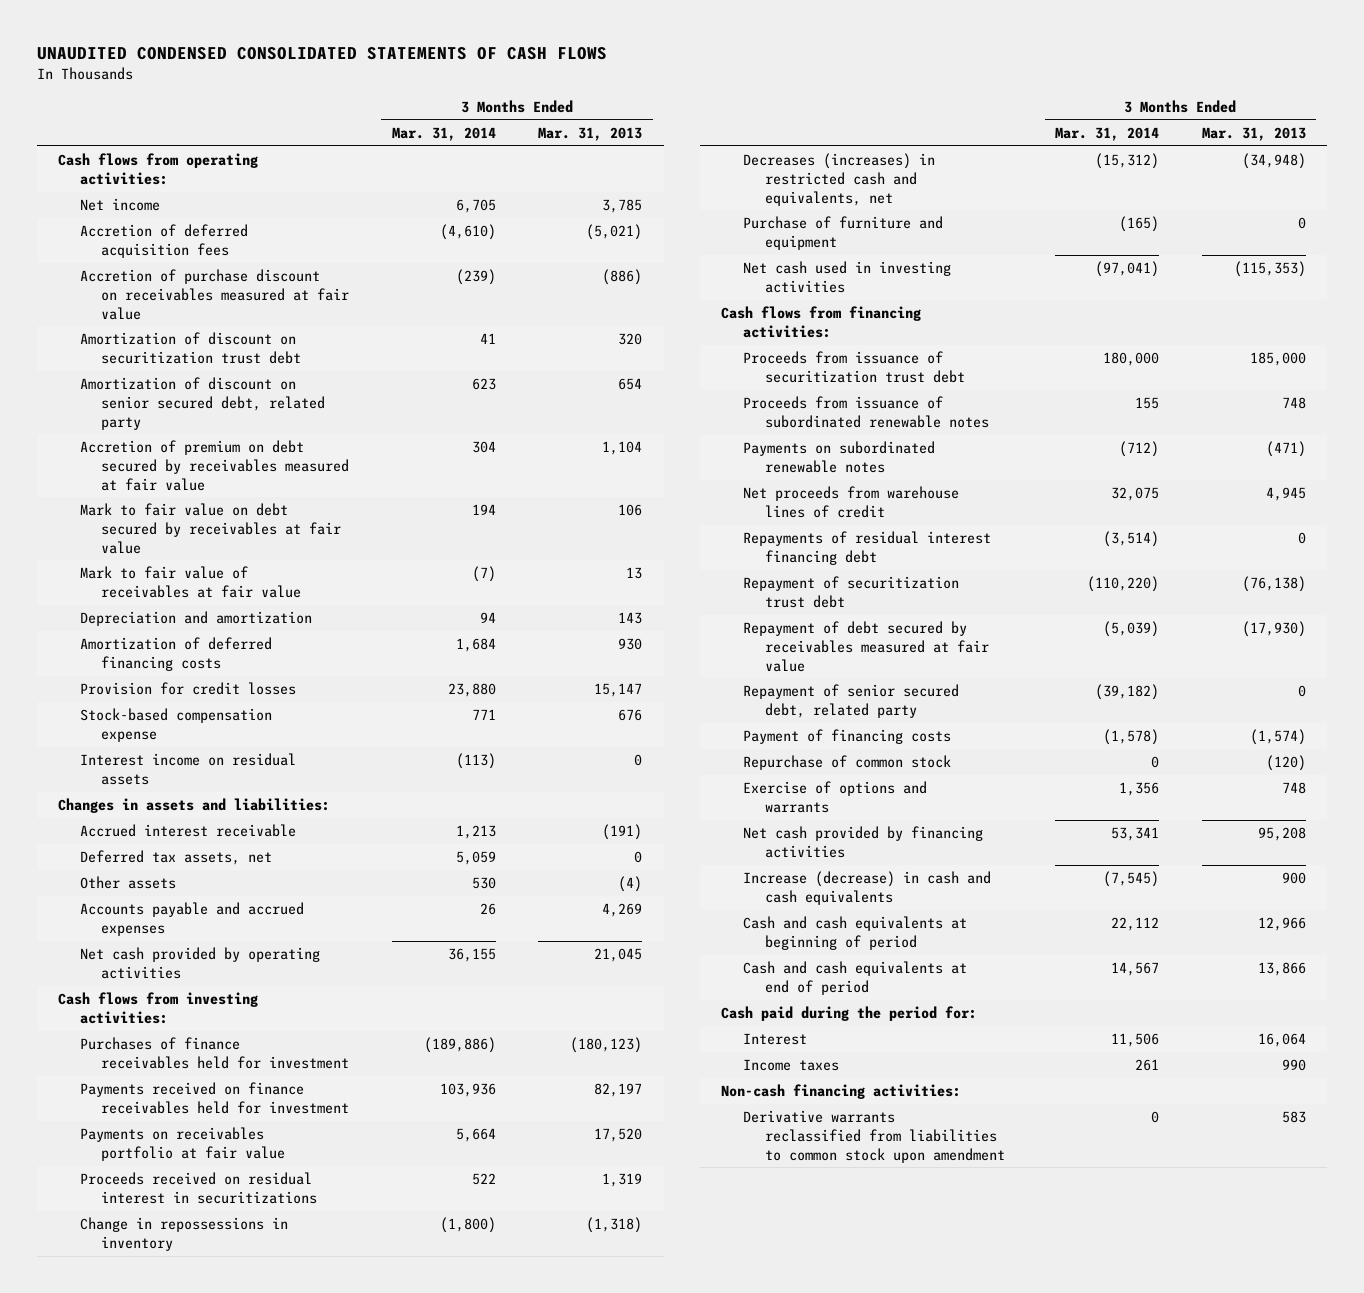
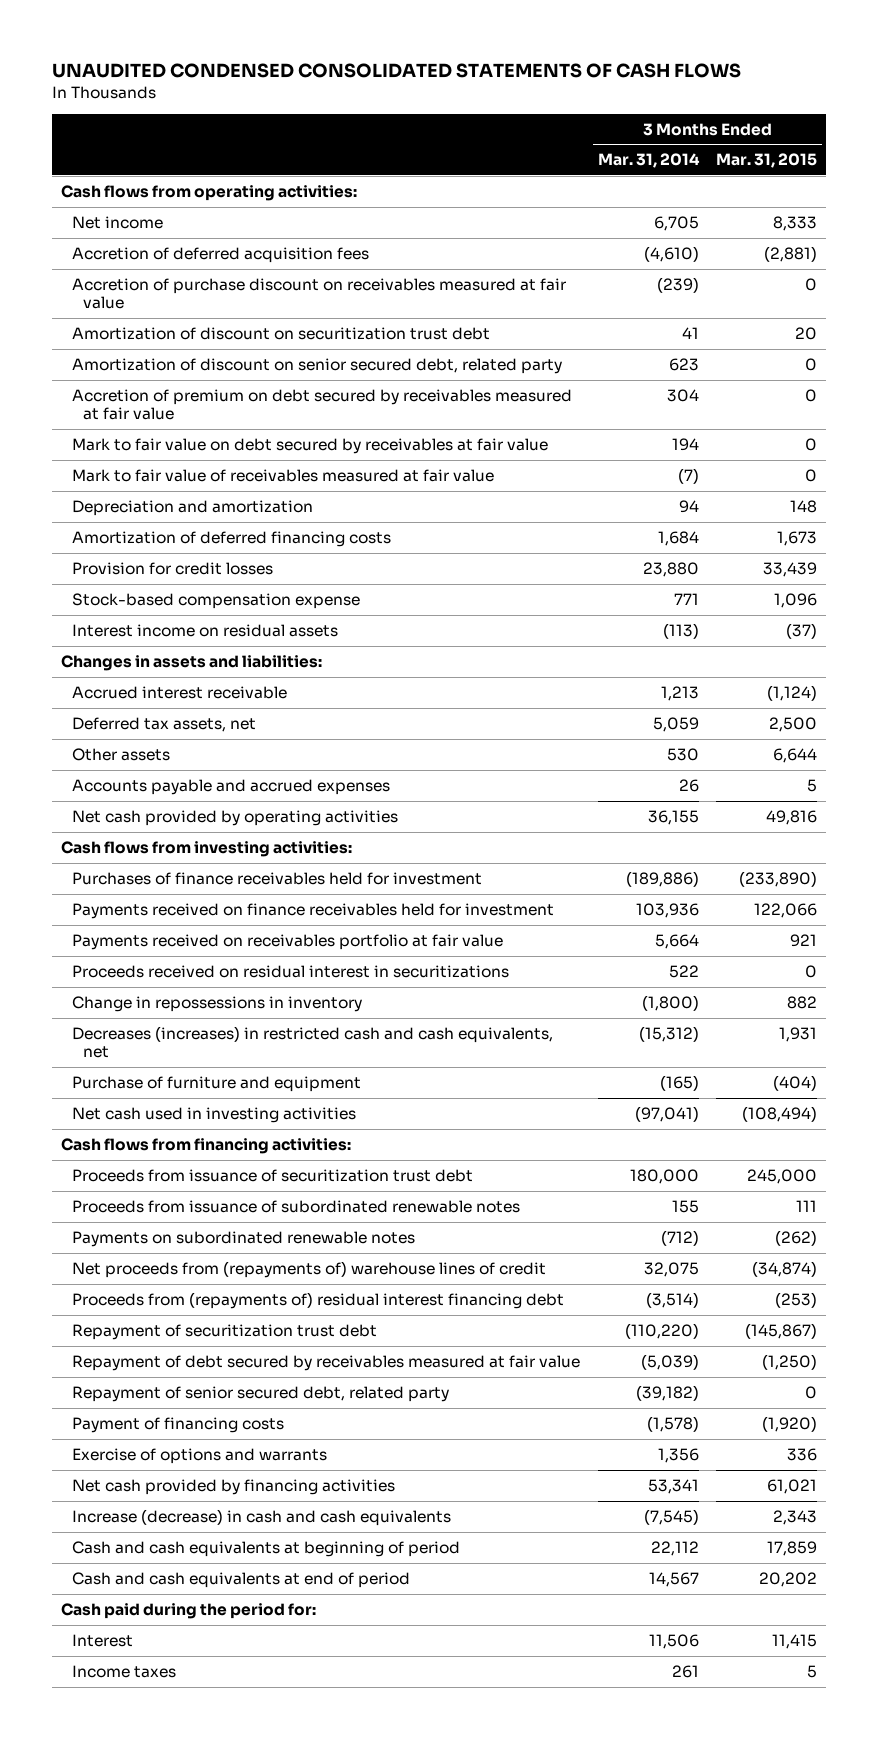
- | 3 Months Ended Mar. 31, 2014 | 3 Months Ended Mar. 31, 2013
+ | 3 Months Ended Mar. 31, 2014 | 3 Months Ended Mar. 31, 2015
- Mark to fair value of receivables at fair value | (7) | 13
+ Mark to fair value of receivables measured at fair value | (7) | 0
- Payments on receivables portfolio at fair value | 5,664 | 17,520
+ Payments received on receivables portfolio at fair value | 5,664 | 921
- Decreases (increases) in restricted cash and equivalents, net | (15,312) | (34,948)
+ Decreases (increases) in restricted cash and cash equivalents, net | (15,312) | 1,931
- Net proceeds from warehouse lines of credit | 32,075 | 4,945
- Repayments of residual interest financing debt | (3,514) | 0
+ Net proceeds from (repayments of) warehouse lines of credit | 32,075 | (34,874)
+ Proceeds from (repayments of) residual interest financing debt | (3,514) | (253)
- Repurchase of common stock | 0 | (120)
- Non-cash financing activities:
- Derivative warrants reclassified from liabilities to common stock upon amendment | 0 | 583

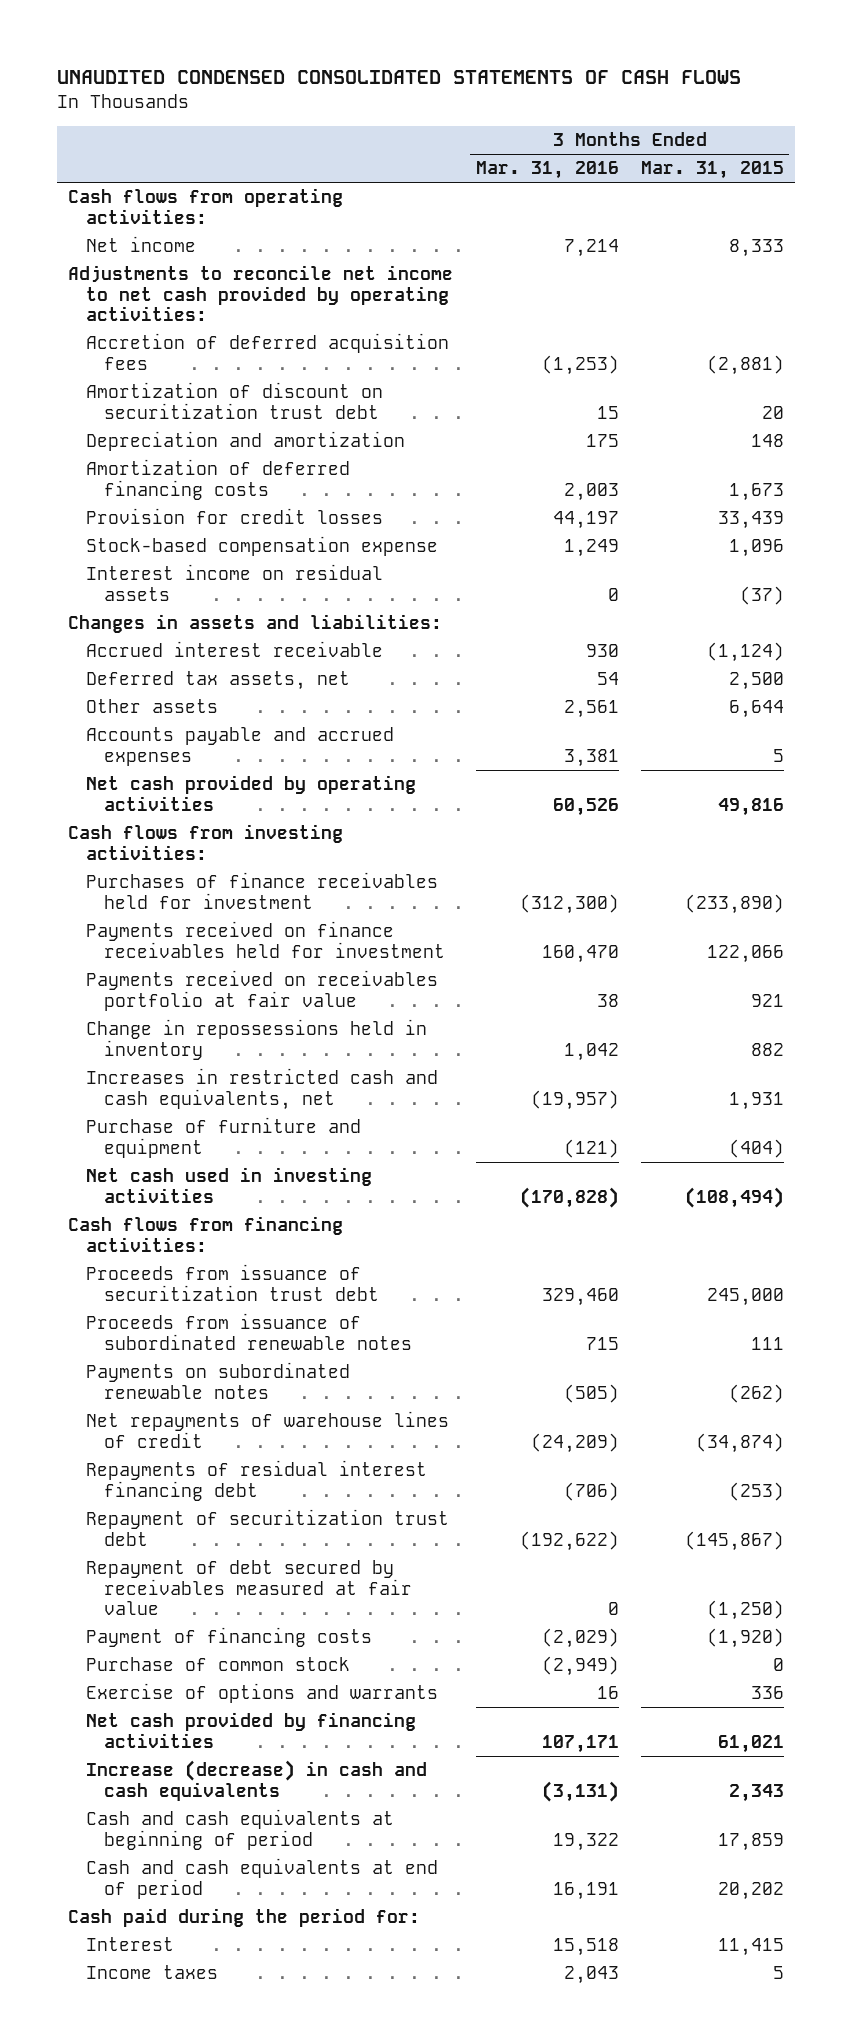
- | 3 Months Ended Mar. 31, 2014 | 3 Months Ended Mar. 31, 2015
+ | 3 Months Ended Mar. 31, 2016 | 3 Months Ended Mar. 31, 2015
+ Adjustments to reconcile net income to net cash provided by operating activities:
- Accretion of purchase discount on receivables measured at fair value | (239) | 0
- Amortization of discount on senior secured debt, related party | 623 | 0
- Accretion of premium on debt secured by receivables measured at fair value | 304 | 0
- Mark to fair value on debt secured by receivables at fair value | 194 | 0
- Mark to fair value of receivables measured at fair value | (7) | 0
- Proceeds received on residual interest in securitizations | 522 | 0
- Change in repossessions in inventory | (1,800) | 882
- Decreases (increases) in restricted cash and cash equivalents, net | (15,312) | 1,931
+ Change in repossessions held in inventory | 1,042 | 882
+ Increases in restricted cash and cash equivalents, net | (19,957) | 1,931
- Net proceeds from (repayments of) warehouse lines of credit | 32,075 | (34,874)
- Proceeds from (repayments of) residual interest financing debt | (3,514) | (253)
+ Net repayments of warehouse lines of credit | (24,209) | (34,874)
+ Repayments of residual interest financing debt | (706) | (253)
- Repayment of senior secured debt, related party | (39,182) | 0
+ Purchase of common stock | (2,949) | 0

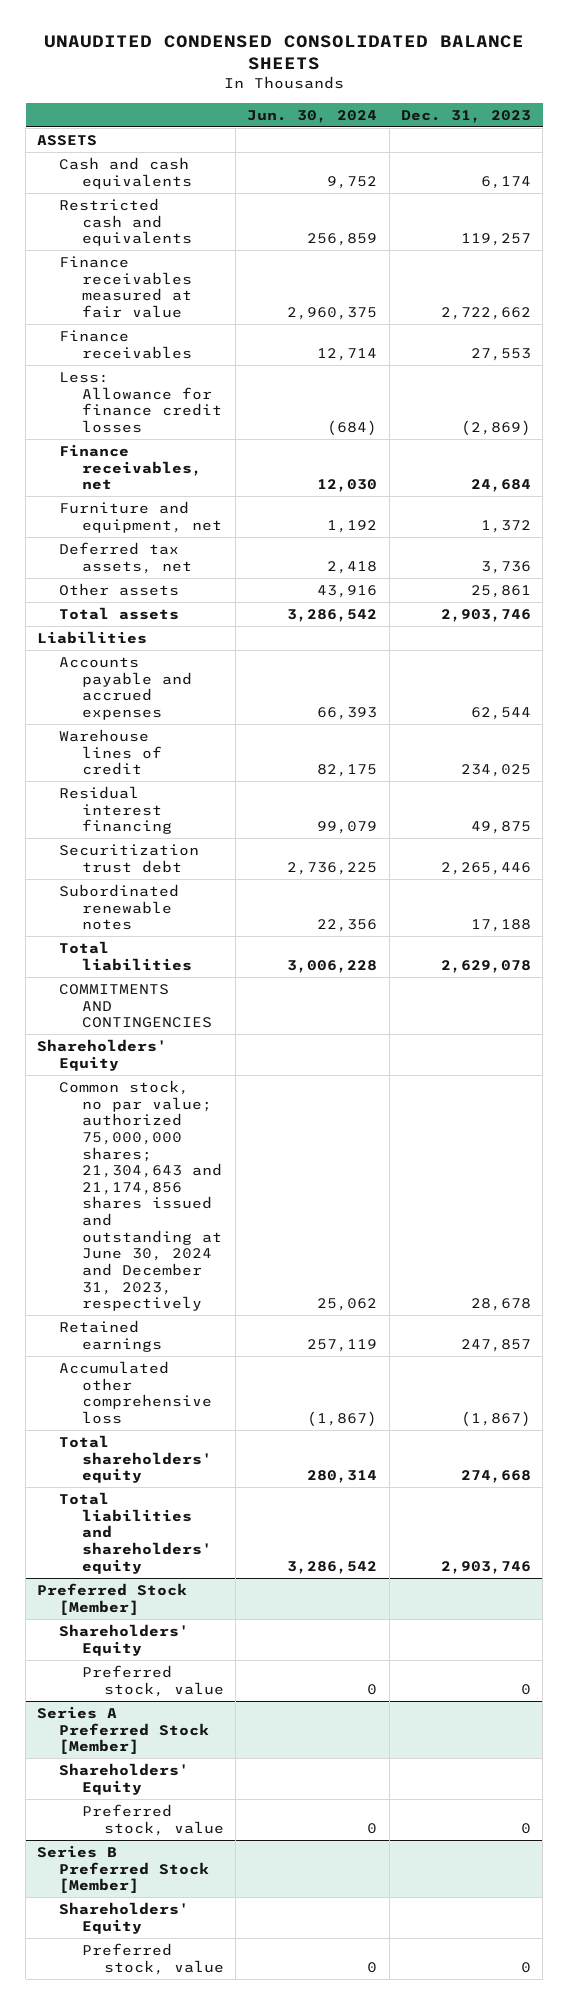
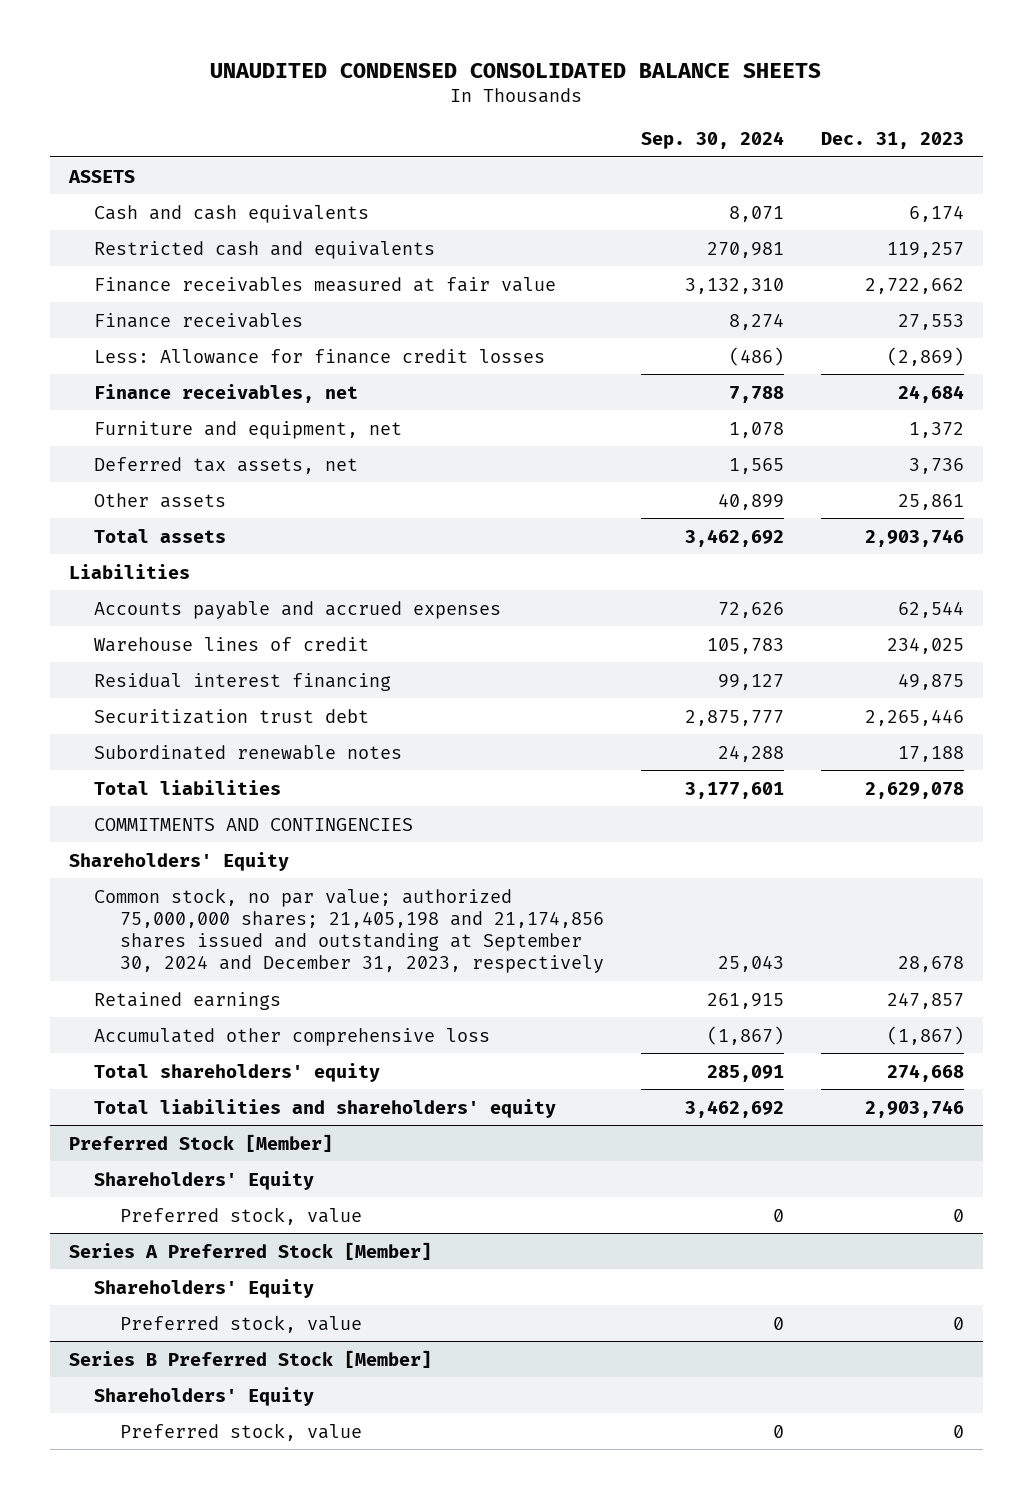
- | Jun. 30, 2024 | Dec. 31, 2023
+ | Sep. 30, 2024 | Dec. 31, 2023
- Common stock, no par value; authorized 75,000,000 shares; 21,304,643 and 21,174,856 shares issued and outstanding at June 30, 2024 and December 31, 2023, respectively | 25,062 | 28,678
+ Common stock, no par value; authorized 75,000,000 shares; 21,405,198 and 21,174,856 shares issued and outstanding at September 30, 2024 and December 31, 2023, respectively | 25,043 | 28,678

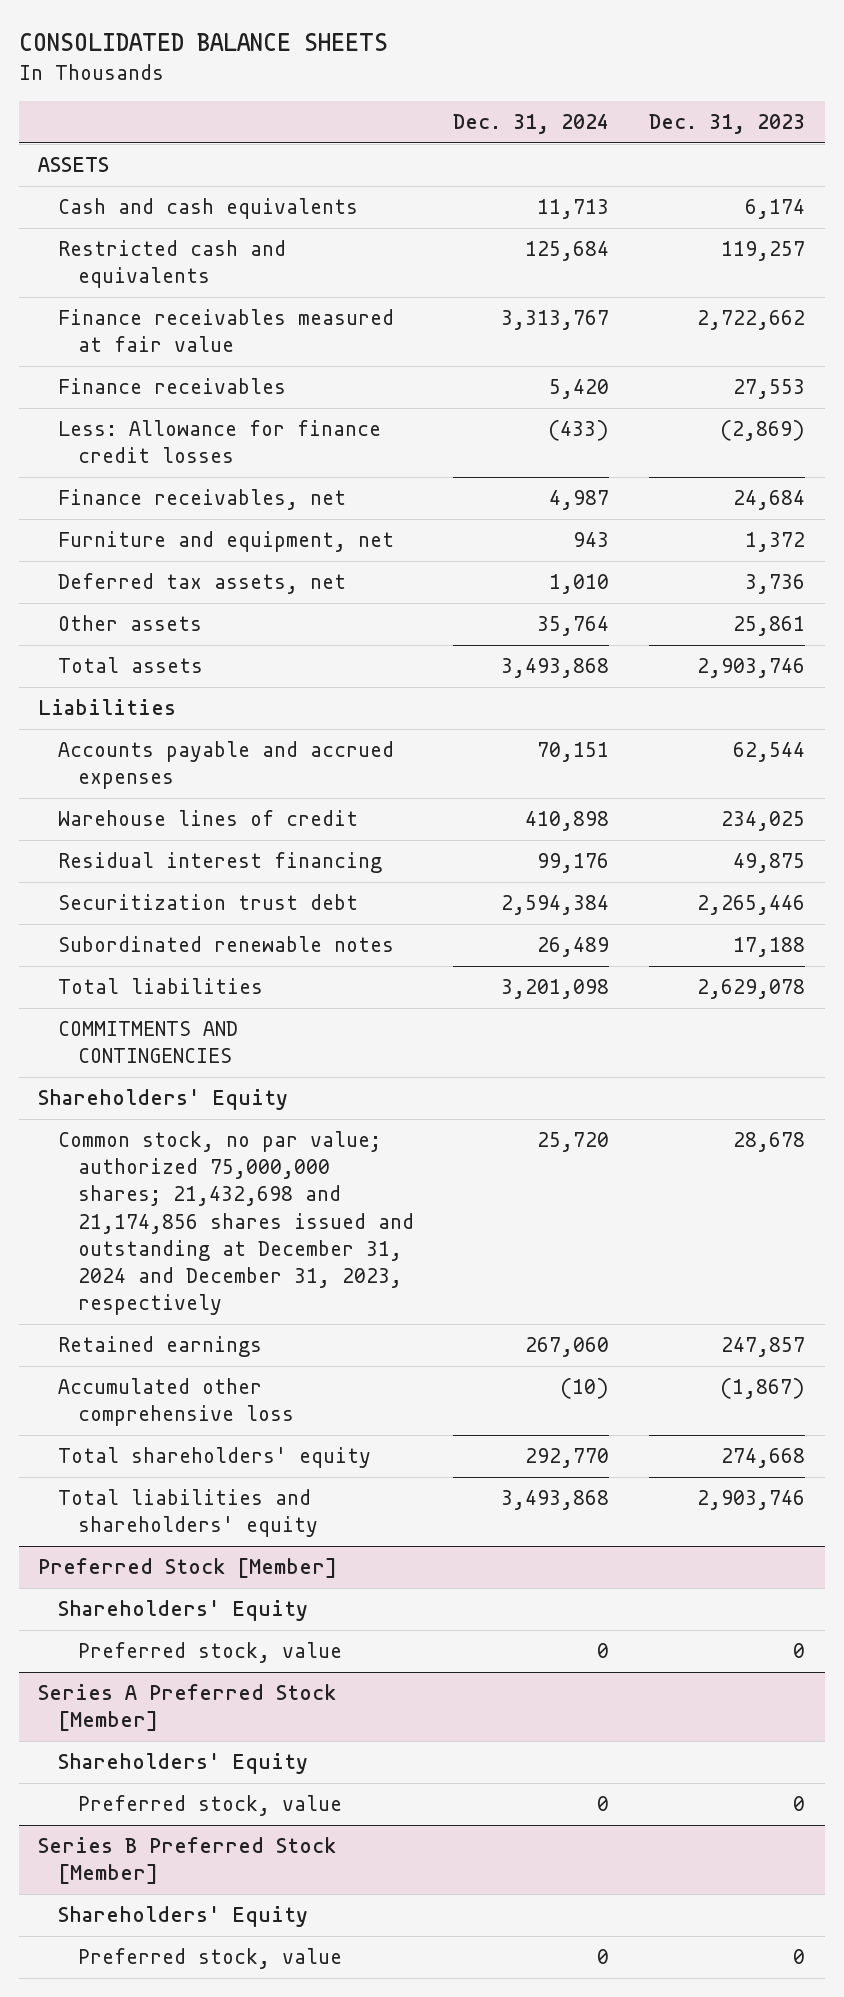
- UNAUDITED CONDENSED CONSOLIDATED BALANCE SHEETS
+ CONSOLIDATED BALANCE SHEETS
- | Sep. 30, 2024 | Dec. 31, 2023
+ | Dec. 31, 2024 | Dec. 31, 2023
- Common stock, no par value; authorized 75,000,000 shares; 21,405,198 and 21,174,856 shares issued and outstanding at September 30, 2024 and December 31, 2023, respectively | 25,043 | 28,678
+ Common stock, no par value; authorized 75,000,000 shares; 21,432,698 and 21,174,856 shares issued and outstanding at December 31, 2024 and December 31, 2023, respectively | 25,720 | 28,678

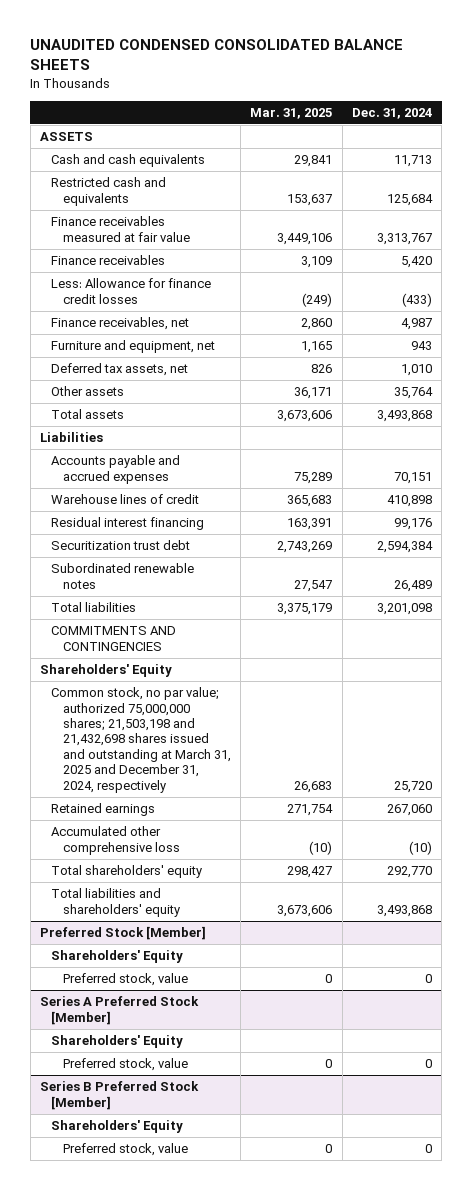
- CONSOLIDATED BALANCE SHEETS
+ UNAUDITED CONDENSED CONSOLIDATED BALANCE SHEETS
- | Dec. 31, 2024 | Dec. 31, 2023
+ | Mar. 31, 2025 | Dec. 31, 2024
- Common stock, no par value; authorized 75,000,000 shares; 21,432,698 and 21,174,856 shares issued and outstanding at December 31, 2024 and December 31, 2023, respectively | 25,720 | 28,678
+ Common stock, no par value; authorized 75,000,000 shares; 21,503,198 and 21,432,698 shares issued and outstanding at March 31, 2025 and December 31, 2024, respectively | 26,683 | 25,720

